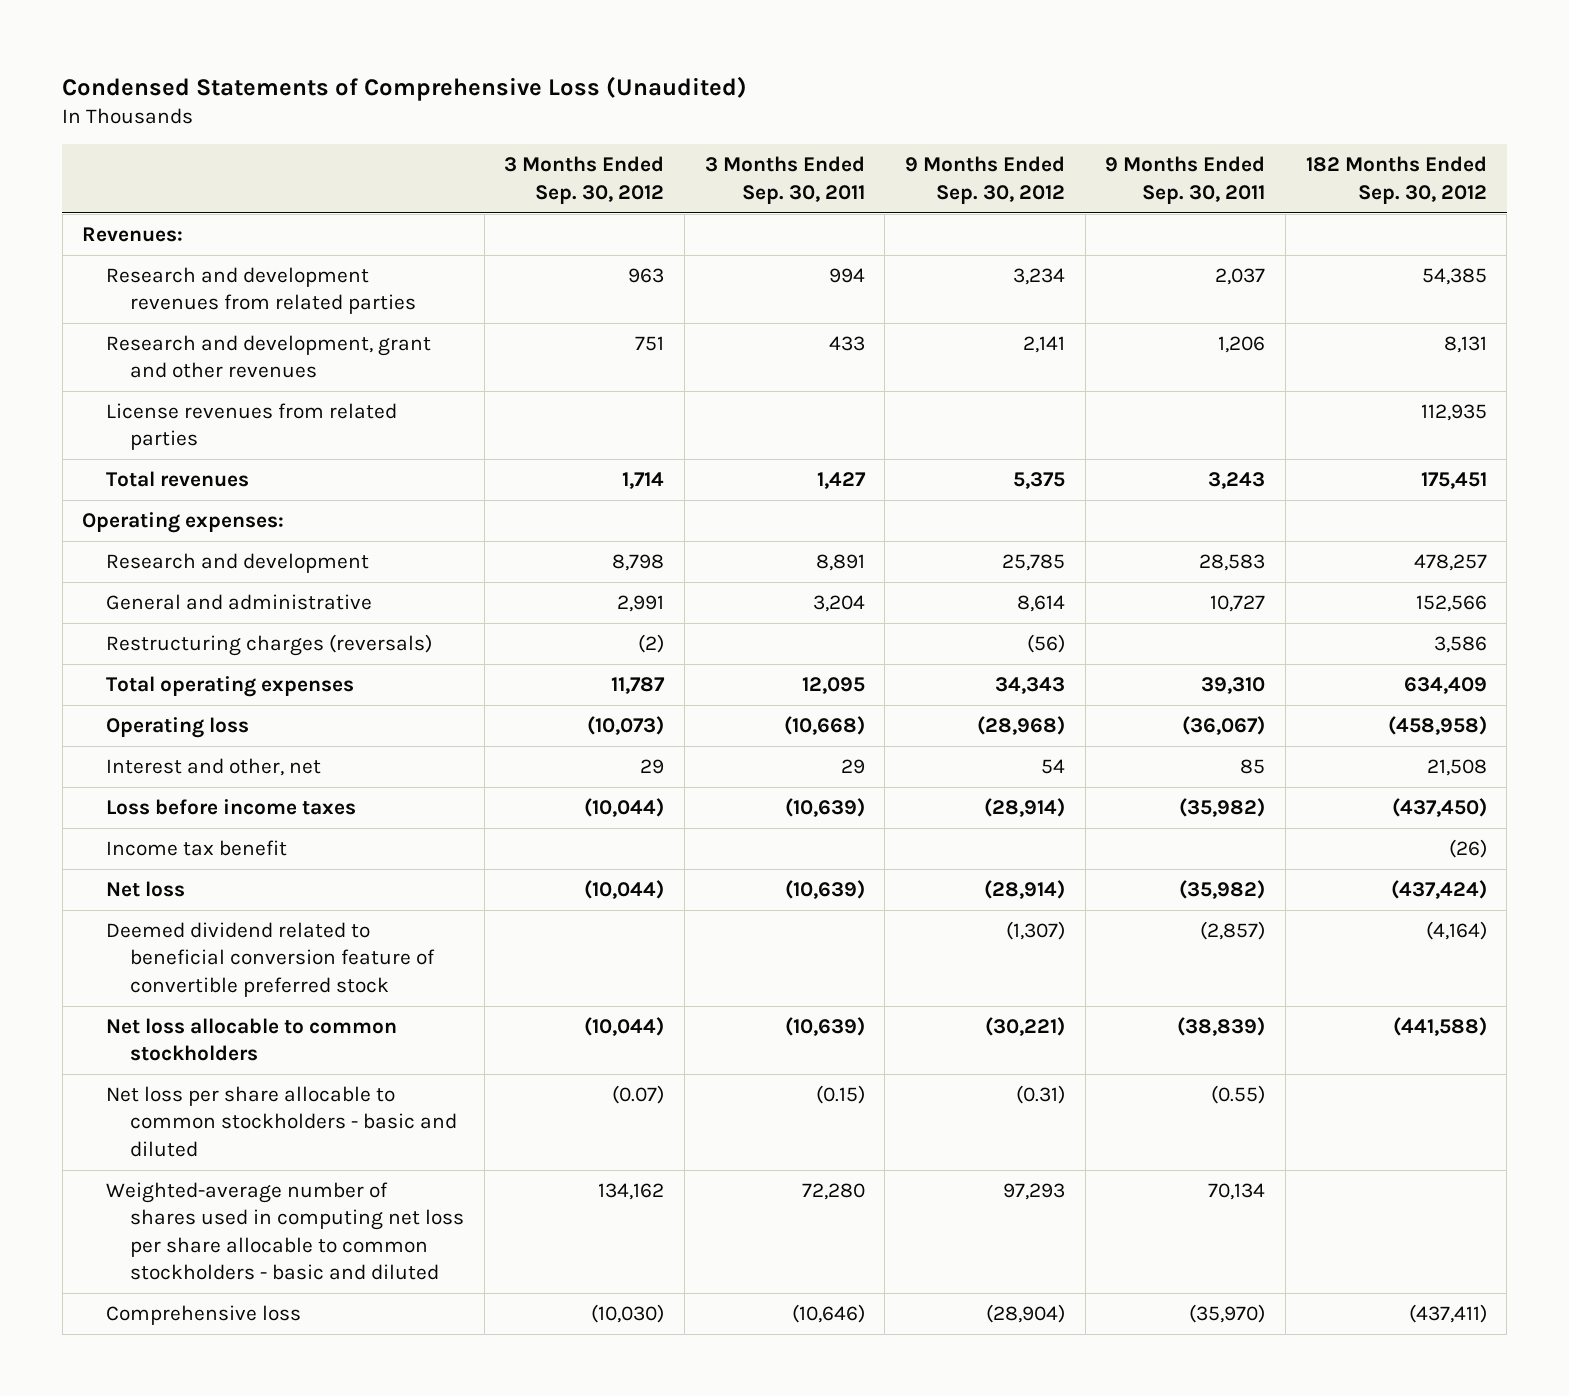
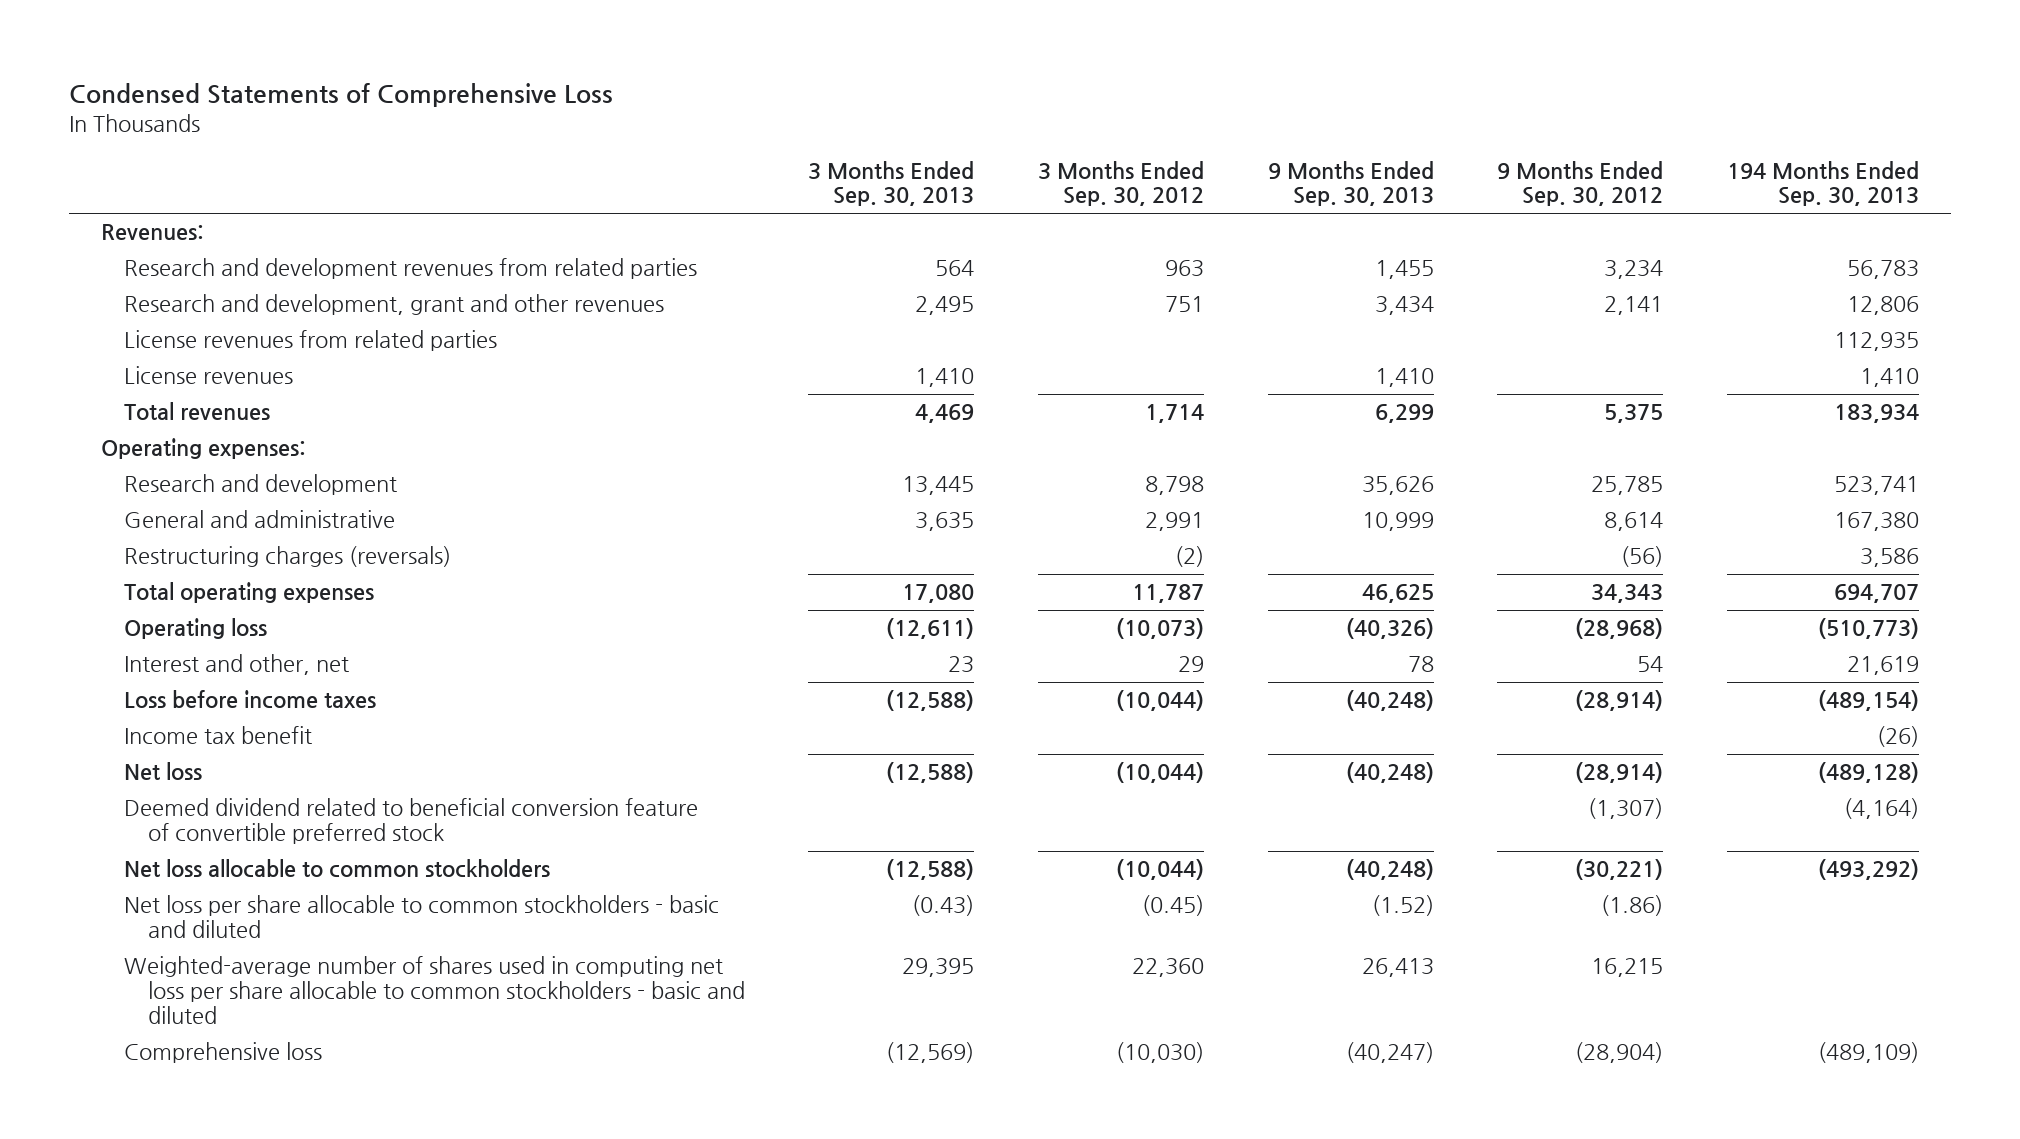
- Condensed Statements of Comprehensive Loss (Unaudited)
+ Condensed Statements of Comprehensive Loss
- | 3 Months Ended Sep. 30, 2012 | 3 Months Ended Sep. 30, 2011 | 9 Months Ended Sep. 30, 2012 | 9 Months Ended Sep. 30, 2011 | 182 Months Ended Sep. 30, 2012
+ | 3 Months Ended Sep. 30, 2013 | 3 Months Ended Sep. 30, 2012 | 9 Months Ended Sep. 30, 2013 | 9 Months Ended Sep. 30, 2012 | 194 Months Ended Sep. 30, 2013
+ License revenues | 1,410 | | 1,410 | | 1,410
- Net loss per share allocable to common stockholders - basic and diluted | (0.07) | (0.15) | (0.31) | (0.55) |
- Weighted-average number of shares used in computing net loss per share allocable to common stockholders - basic and diluted | 134,162 | 72,280 | 97,293 | 70,134 |
+ Net loss per share allocable to common stockholders - basic and diluted | (0.43) | (0.45) | (1.52) | (1.86) |
+ Weighted-average number of shares used in computing net loss per share allocable to common stockholders - basic and diluted | 29,395 | 22,360 | 26,413 | 16,215 |

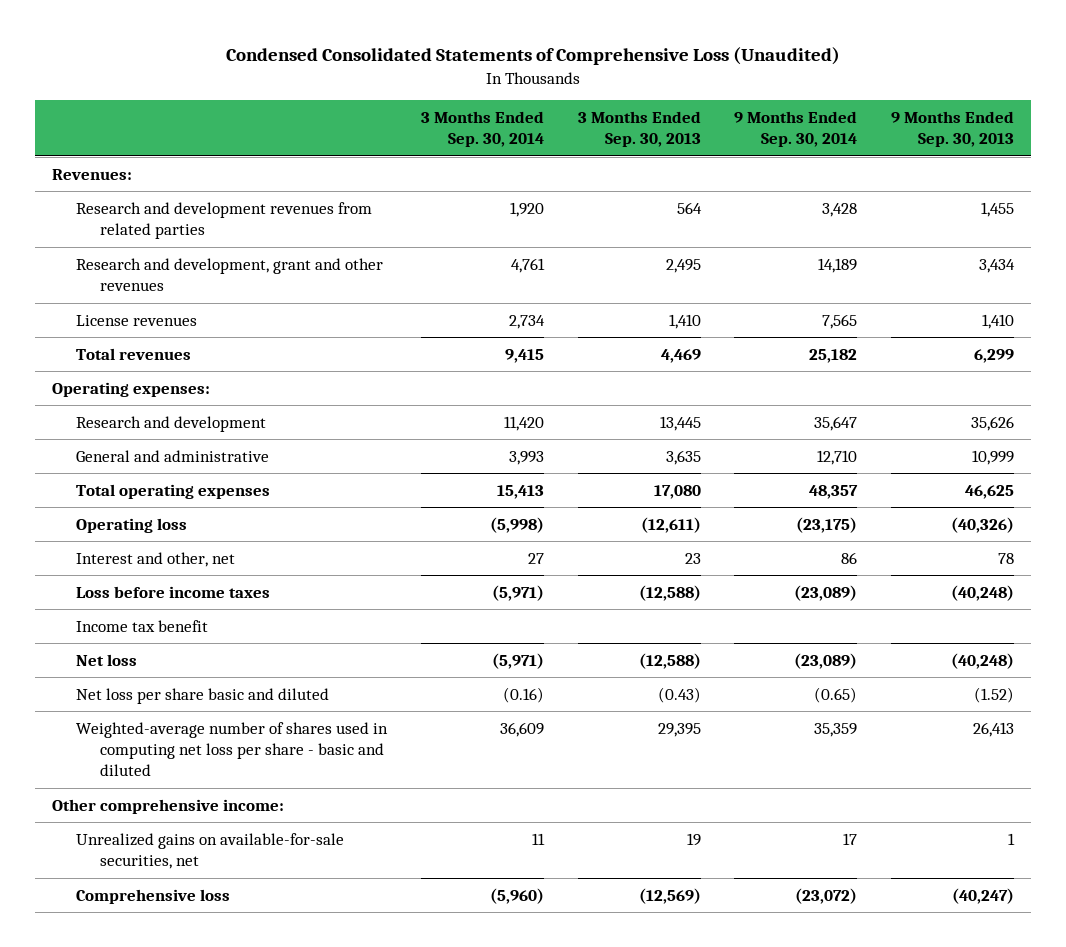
- Condensed Statements of Comprehensive Loss
+ Condensed Consolidated Statements of Comprehensive Loss (Unaudited)
- | 3 Months Ended Sep. 30, 2013 | 3 Months Ended Sep. 30, 2012 | 9 Months Ended Sep. 30, 2013 | 9 Months Ended Sep. 30, 2012 | 194 Months Ended Sep. 30, 2013
+ | 3 Months Ended Sep. 30, 2014 | 3 Months Ended Sep. 30, 2013 | 9 Months Ended Sep. 30, 2014 | 9 Months Ended Sep. 30, 2013
- License revenues from related parties | | | | | 112,935
- Restructuring charges (reversals) | | (2) | | (56) | 3,586
- Deemed dividend related to beneficial conversion feature of convertible preferred stock | | | | (1,307) | (4,164)
- Net loss allocable to common stockholders | (12,588) | (10,044) | (40,248) | (30,221) | (493,292)
- Net loss per share allocable to common stockholders - basic and diluted | (0.43) | (0.45) | (1.52) | (1.86) |
- Weighted-average number of shares used in computing net loss per share allocable to common stockholders - basic and diluted | 29,395 | 22,360 | 26,413 | 16,215 |
+ Net loss per share basic and diluted | (0.16) | (0.43) | (0.65) | (1.52)
+ Weighted-average number of shares used in computing net loss per share - basic and diluted | 36,609 | 29,395 | 35,359 | 26,413
+ Other comprehensive income:
+ Unrealized gains on available-for-sale securities, net | 11 | 19 | 17 | 1

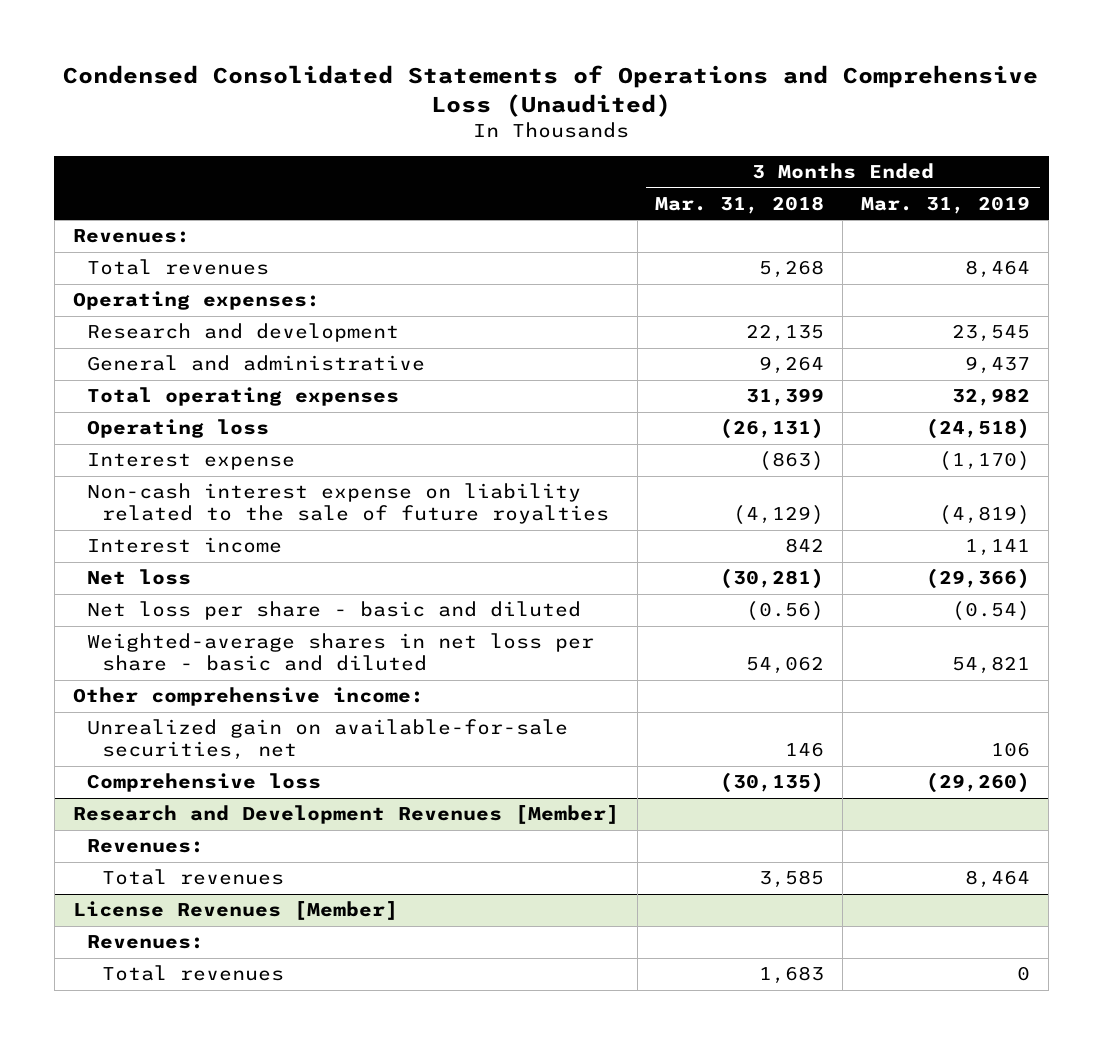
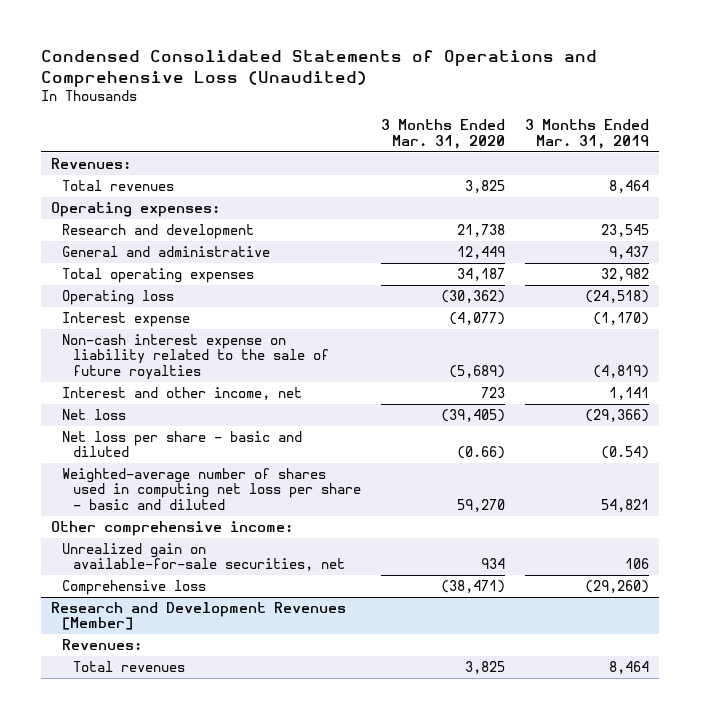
- | 3 Months Ended Mar. 31, 2018 | 3 Months Ended Mar. 31, 2019
+ | 3 Months Ended Mar. 31, 2020 | 3 Months Ended Mar. 31, 2019
- Interest income | 842 | 1,141
+ Interest and other income, net | 723 | 1,141
- Weighted-average shares in net loss per share - basic and diluted | 54,062 | 54,821
+ Weighted-average number of shares used in computing net loss per share - basic and diluted | 59,270 | 54,821
- License Revenues [Member]
- Revenues:
- Total revenues | 1,683 | 0

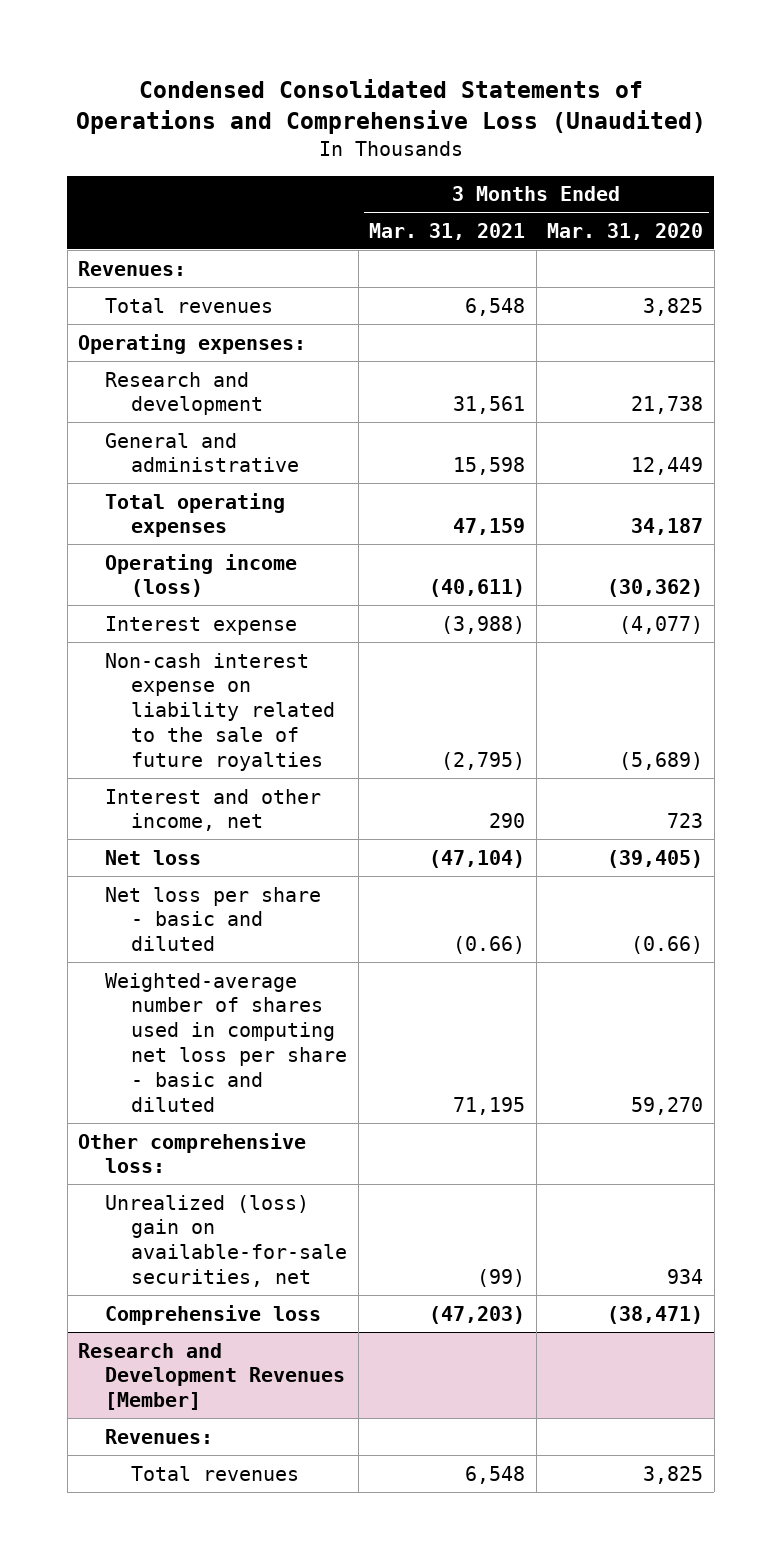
- | 3 Months Ended Mar. 31, 2020 | 3 Months Ended Mar. 31, 2019
+ | 3 Months Ended Mar. 31, 2021 | 3 Months Ended Mar. 31, 2020
- Operating loss | (30,362) | (24,518)
+ Operating income (loss) | (40,611) | (30,362)
- Other comprehensive income:
- Unrealized gain on available-for-sale securities, net | 934 | 106
+ Other comprehensive loss:
+ Unrealized (loss) gain on available-for-sale securities, net | (99) | 934

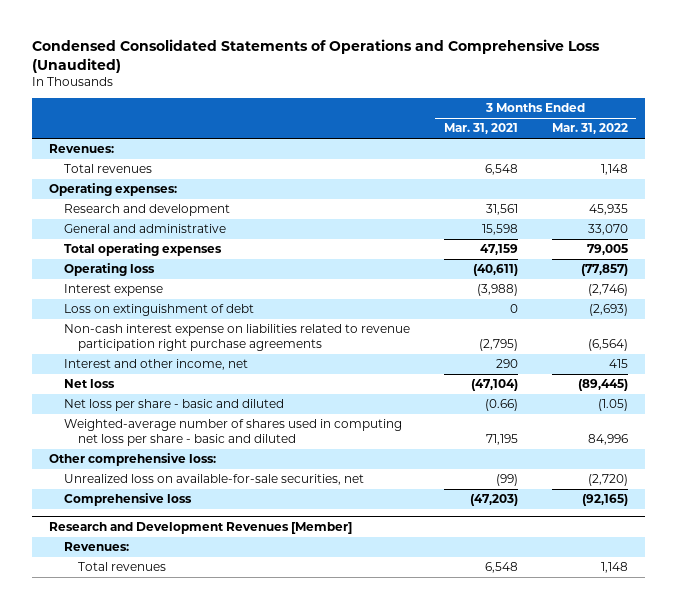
- | 3 Months Ended Mar. 31, 2021 | 3 Months Ended Mar. 31, 2020
+ | 3 Months Ended Mar. 31, 2021 | 3 Months Ended Mar. 31, 2022
- Operating income (loss) | (40,611) | (30,362)
+ Operating loss | (40,611) | (77,857)
- Non-cash interest expense on liability related to the sale of future royalties | (2,795) | (5,689)
+ Loss on extinguishment of debt | 0 | (2,693)
+ Non-cash interest expense on liabilities related to revenue participation right purchase agreements | (2,795) | (6,564)
- Unrealized (loss) gain on available-for-sale securities, net | (99) | 934
+ Unrealized loss on available-for-sale securities, net | (99) | (2,720)

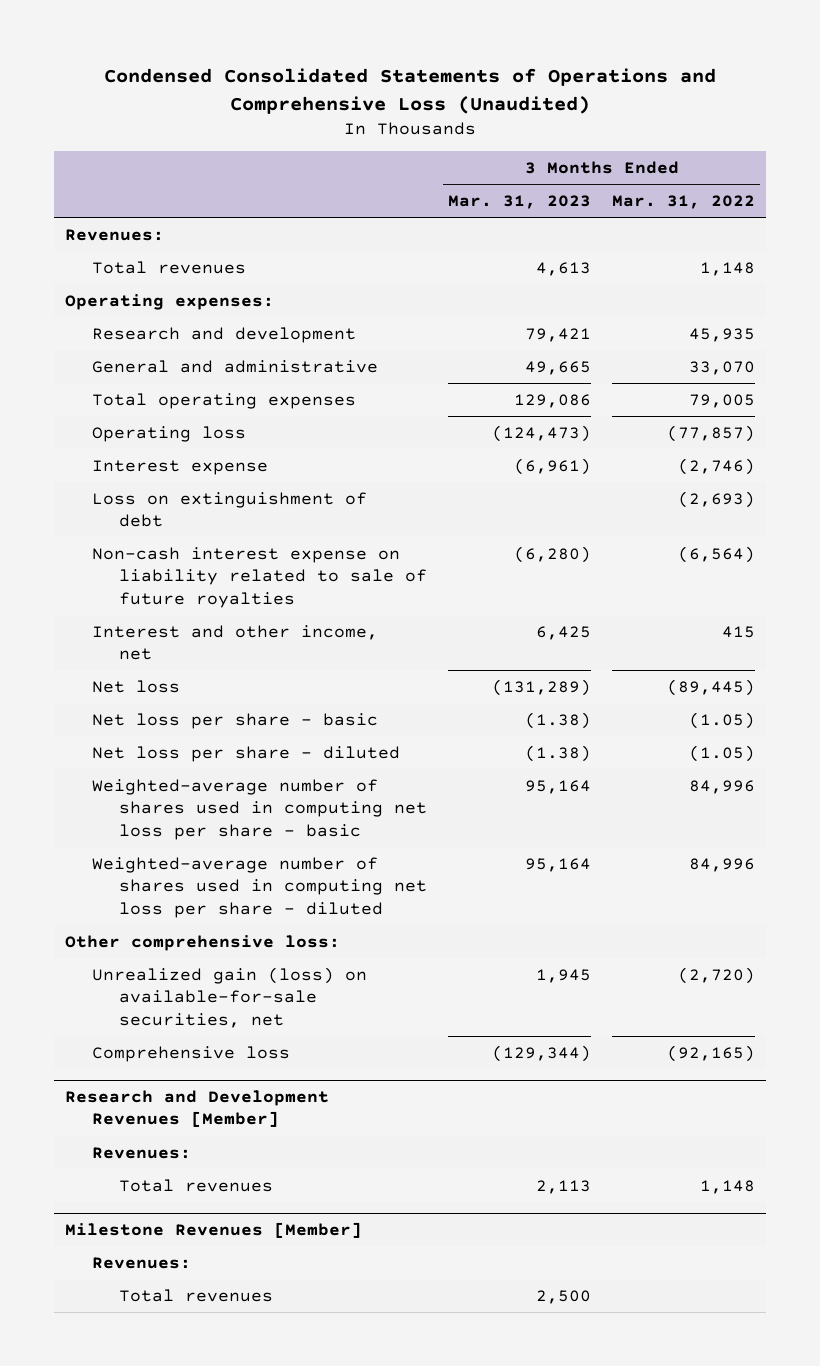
- | 3 Months Ended Mar. 31, 2021 | 3 Months Ended Mar. 31, 2022
+ | 3 Months Ended Mar. 31, 2023 | 3 Months Ended Mar. 31, 2022
- Non-cash interest expense on liabilities related to revenue participation right purchase agreements | (2,795) | (6,564)
+ Non-cash interest expense on liability related to sale of future royalties | (6,280) | (6,564)
- Net loss per share - basic and diluted | (0.66) | (1.05)
- Weighted-average number of shares used in computing net loss per share - basic and diluted | 71,195 | 84,996
+ Net loss per share - basic | (1.38) | (1.05)
+ Net loss per share - diluted | (1.38) | (1.05)
+ Weighted-average number of shares used in computing net loss per share - basic | 95,164 | 84,996
+ Weighted-average number of shares used in computing net loss per share - diluted | 95,164 | 84,996
- Unrealized loss on available-for-sale securities, net | (99) | (2,720)
+ Unrealized gain (loss) on available-for-sale securities, net | 1,945 | (2,720)
+ Milestone Revenues [Member]
+ Revenues:
+ Total revenues | 2,500 |

